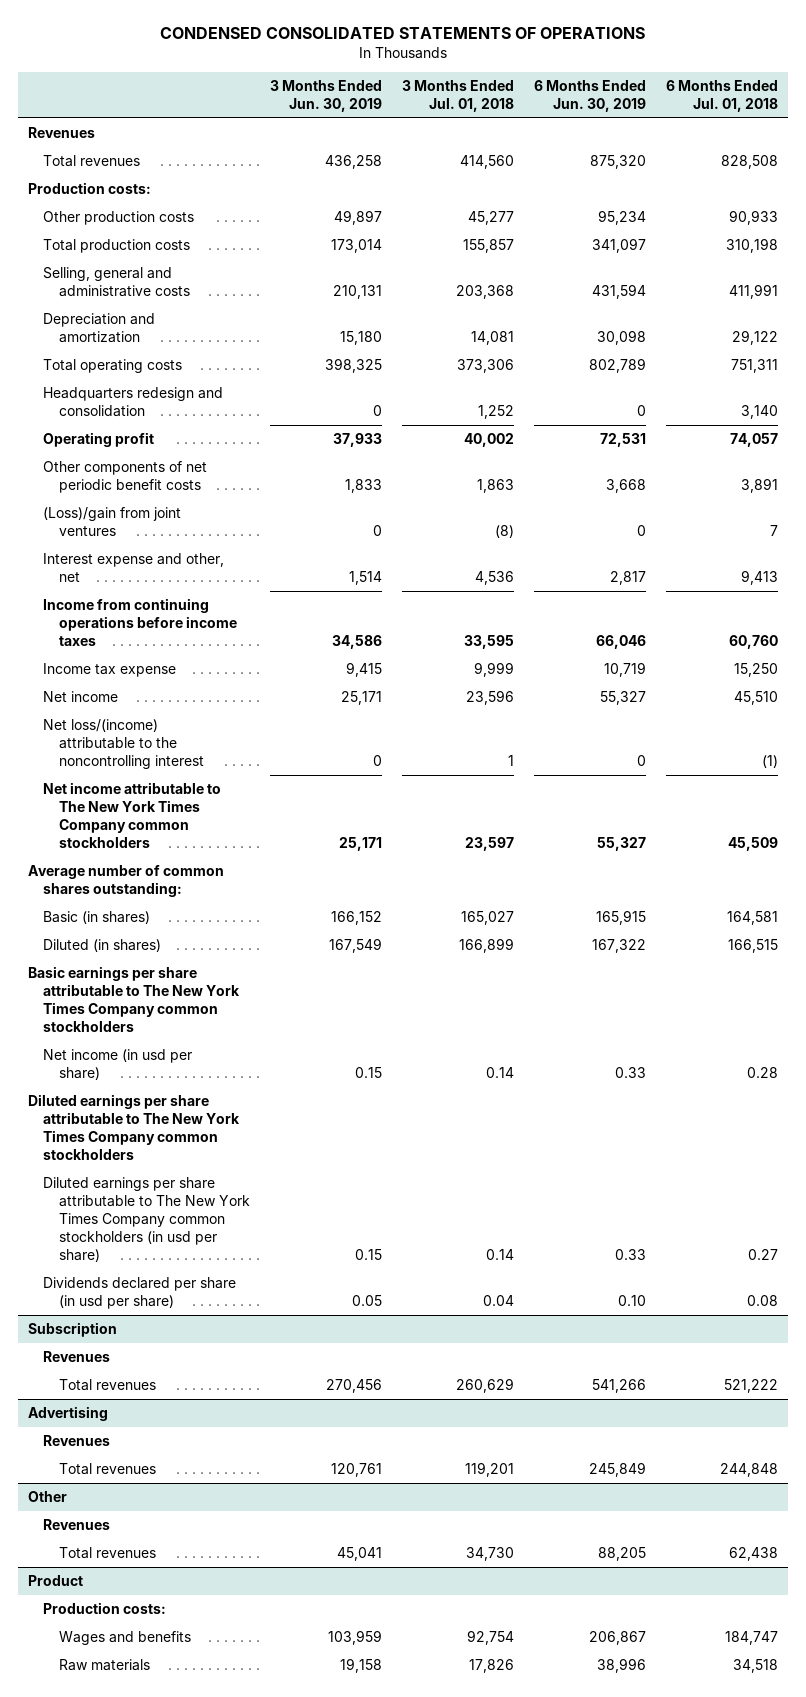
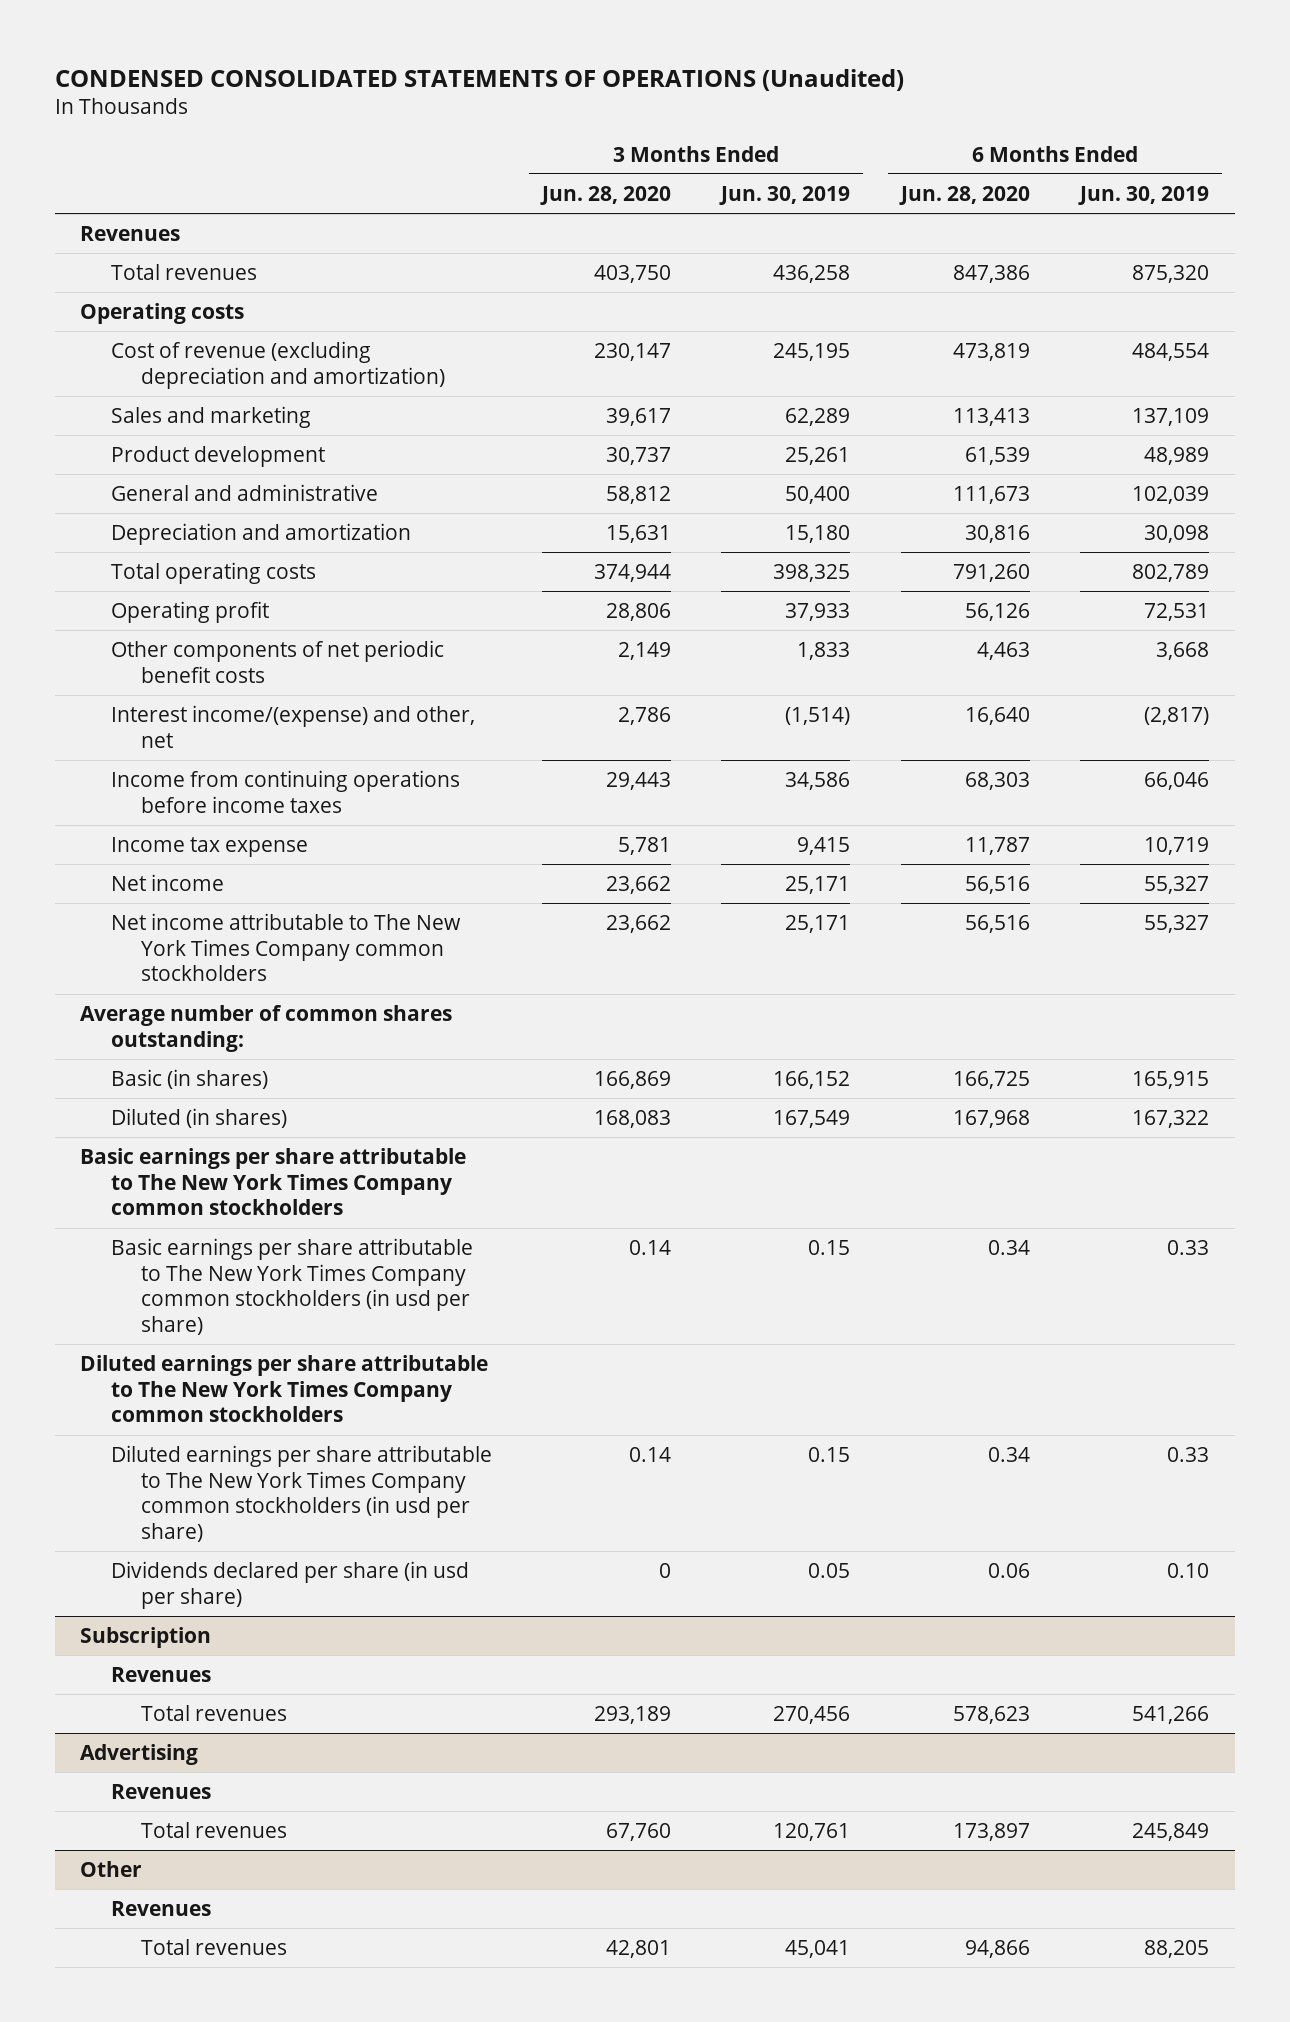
- CONDENSED CONSOLIDATED STATEMENTS OF OPERATIONS
+ CONDENSED CONSOLIDATED STATEMENTS OF OPERATIONS (Unaudited)
- | 3 Months Ended Jun. 30, 2019 | 3 Months Ended Jul. 01, 2018 | 6 Months Ended Jun. 30, 2019 | 6 Months Ended Jul. 01, 2018
+ | 3 Months Ended Jun. 28, 2020 | 3 Months Ended Jun. 30, 2019 | 6 Months Ended Jun. 28, 2020 | 6 Months Ended Jun. 30, 2019
- Production costs:
- Other production costs | 49,897 | 45,277 | 95,234 | 90,933
- Total production costs | 173,014 | 155,857 | 341,097 | 310,198
- Selling, general and administrative costs | 210,131 | 203,368 | 431,594 | 411,991
+ Operating costs
+ Cost of revenue (excluding depreciation and amortization) | 230,147 | 245,195 | 473,819 | 484,554
+ Sales and marketing | 39,617 | 62,289 | 113,413 | 137,109
+ Product development | 30,737 | 25,261 | 61,539 | 48,989
+ General and administrative | 58,812 | 50,400 | 111,673 | 102,039
- Headquarters redesign and consolidation | 0 | 1,252 | 0 | 3,140
- (Loss)/gain from joint ventures | 0 | (8) | 0 | 7
- Interest expense and other, net | 1,514 | 4,536 | 2,817 | 9,413
+ Interest income/(expense) and other, net | 2,786 | (1,514) | 16,640 | (2,817)
- Net loss/(income) attributable to the noncontrolling interest | 0 | 1 | 0 | (1)
- Net income (in usd per share) | 0.15 | 0.14 | 0.33 | 0.28
+ Basic earnings per share attributable to The New York Times Company common stockholders (in usd per share) | 0.14 | 0.15 | 0.34 | 0.33
- Product
- Production costs:
- Wages and benefits | 103,959 | 92,754 | 206,867 | 184,747
- Raw materials | 19,158 | 17,826 | 38,996 | 34,518

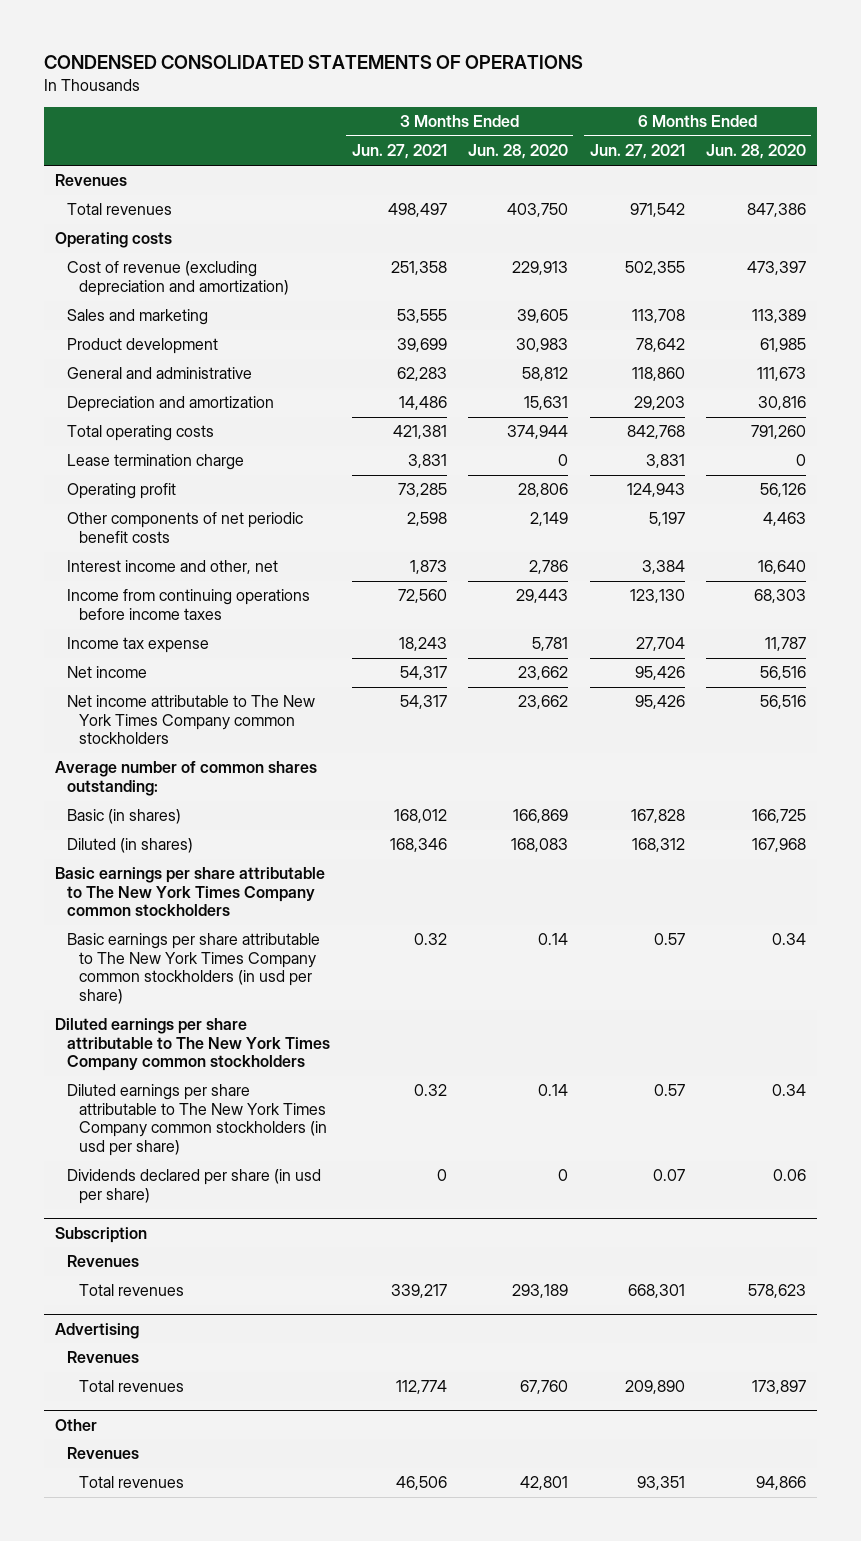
- CONDENSED CONSOLIDATED STATEMENTS OF OPERATIONS (Unaudited)
+ CONDENSED CONSOLIDATED STATEMENTS OF OPERATIONS
- | 3 Months Ended Jun. 28, 2020 | 3 Months Ended Jun. 30, 2019 | 6 Months Ended Jun. 28, 2020 | 6 Months Ended Jun. 30, 2019
+ | 3 Months Ended Jun. 27, 2021 | 3 Months Ended Jun. 28, 2020 | 6 Months Ended Jun. 27, 2021 | 6 Months Ended Jun. 28, 2020
- Cost of revenue (excluding depreciation and amortization) | 230,147 | 245,195 | 473,819 | 484,554
- Sales and marketing | 39,617 | 62,289 | 113,413 | 137,109
- Product development | 30,737 | 25,261 | 61,539 | 48,989
+ Cost of revenue (excluding depreciation and amortization) | 251,358 | 229,913 | 502,355 | 473,397
+ Sales and marketing | 53,555 | 39,605 | 113,708 | 113,389
+ Product development | 39,699 | 30,983 | 78,642 | 61,985
+ Lease termination charge | 3,831 | 0 | 3,831 | 0
- Interest income/(expense) and other, net | 2,786 | (1,514) | 16,640 | (2,817)
+ Interest income and other, net | 1,873 | 2,786 | 3,384 | 16,640

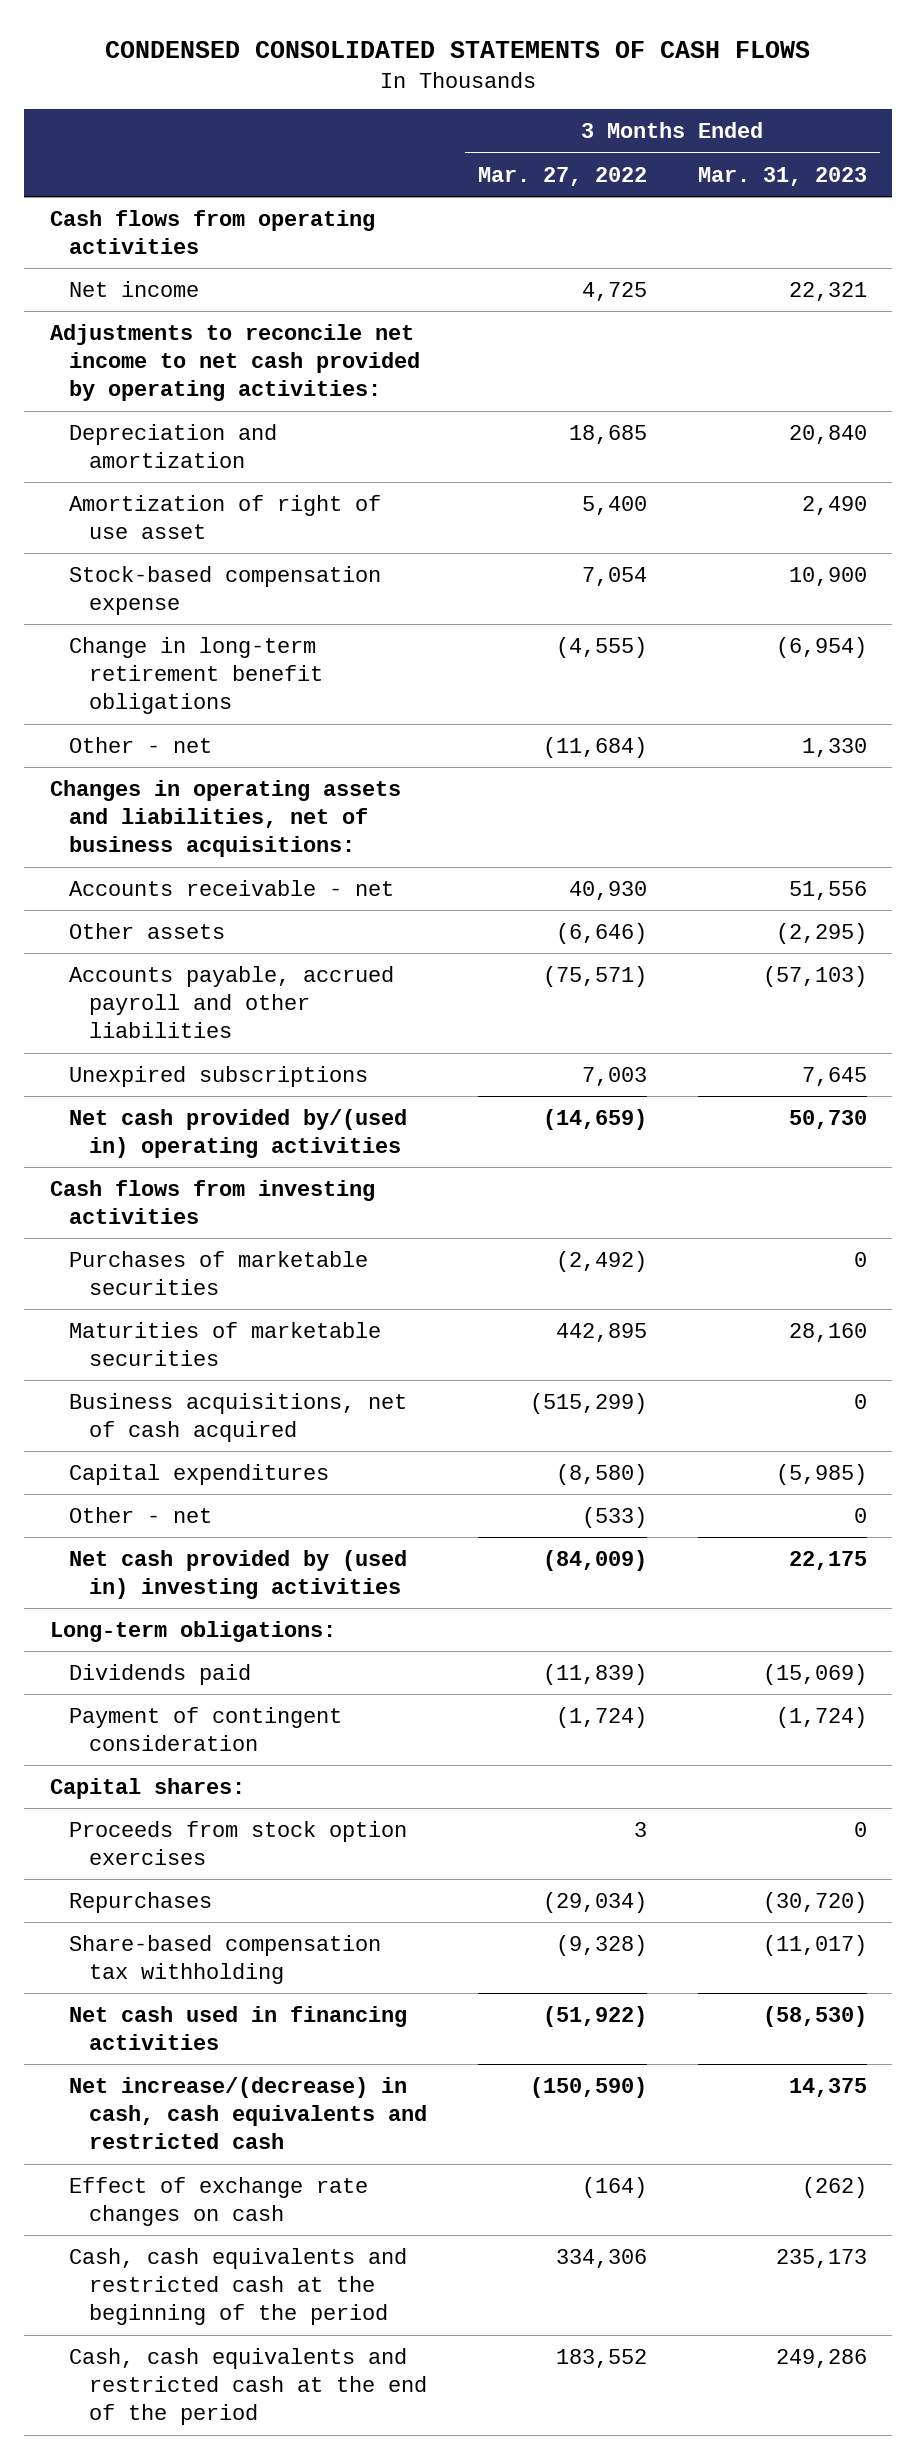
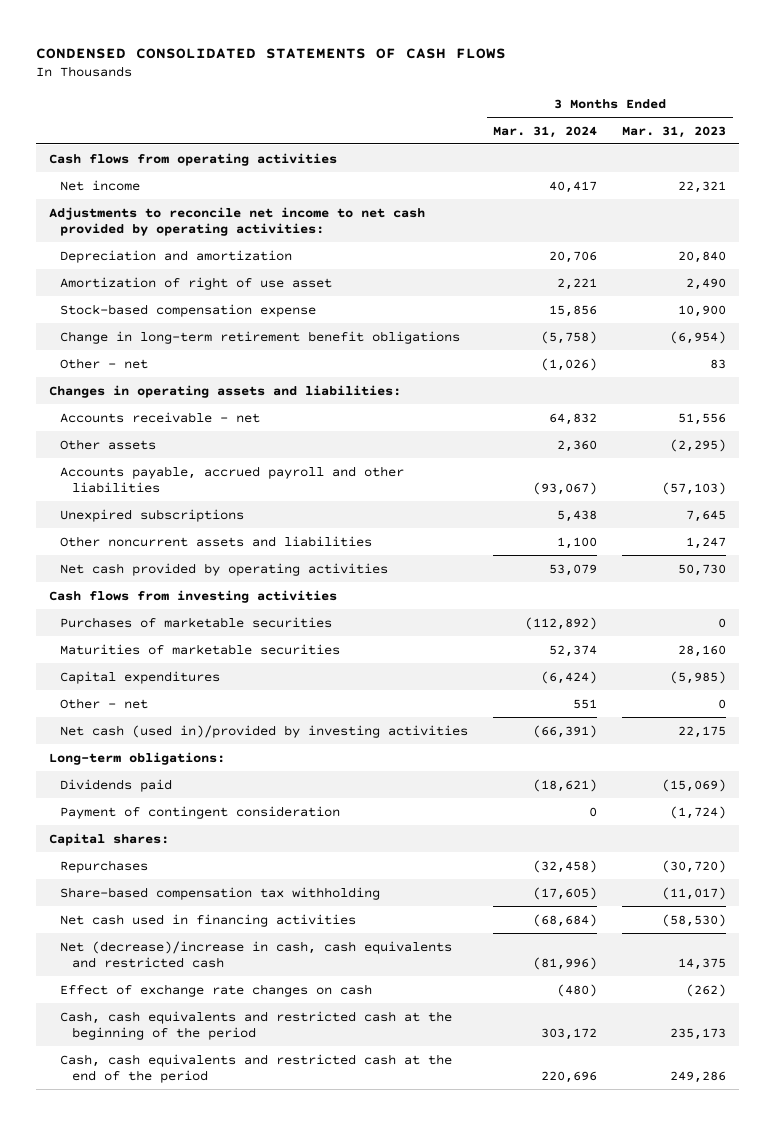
- | 3 Months Ended Mar. 27, 2022 | 3 Months Ended Mar. 31, 2023
+ | 3 Months Ended Mar. 31, 2024 | 3 Months Ended Mar. 31, 2023
- Other - net | (11,684) | 1,330
- Changes in operating assets and liabilities, net of business acquisitions:
+ Other - net | (1,026) | 83
+ Changes in operating assets and liabilities:
- Net cash provided by/(used in) operating activities | (14,659) | 50,730
+ Other noncurrent assets and liabilities | 1,100 | 1,247
+ Net cash provided by operating activities | 53,079 | 50,730
- Business acquisitions, net of cash acquired | (515,299) | 0
- Net cash provided by (used in) investing activities | (84,009) | 22,175
+ Net cash (used in)/provided by investing activities | (66,391) | 22,175
- Proceeds from stock option exercises | 3 | 0
- Net increase/(decrease) in cash, cash equivalents and restricted cash | (150,590) | 14,375
+ Net (decrease)/increase in cash, cash equivalents and restricted cash | (81,996) | 14,375

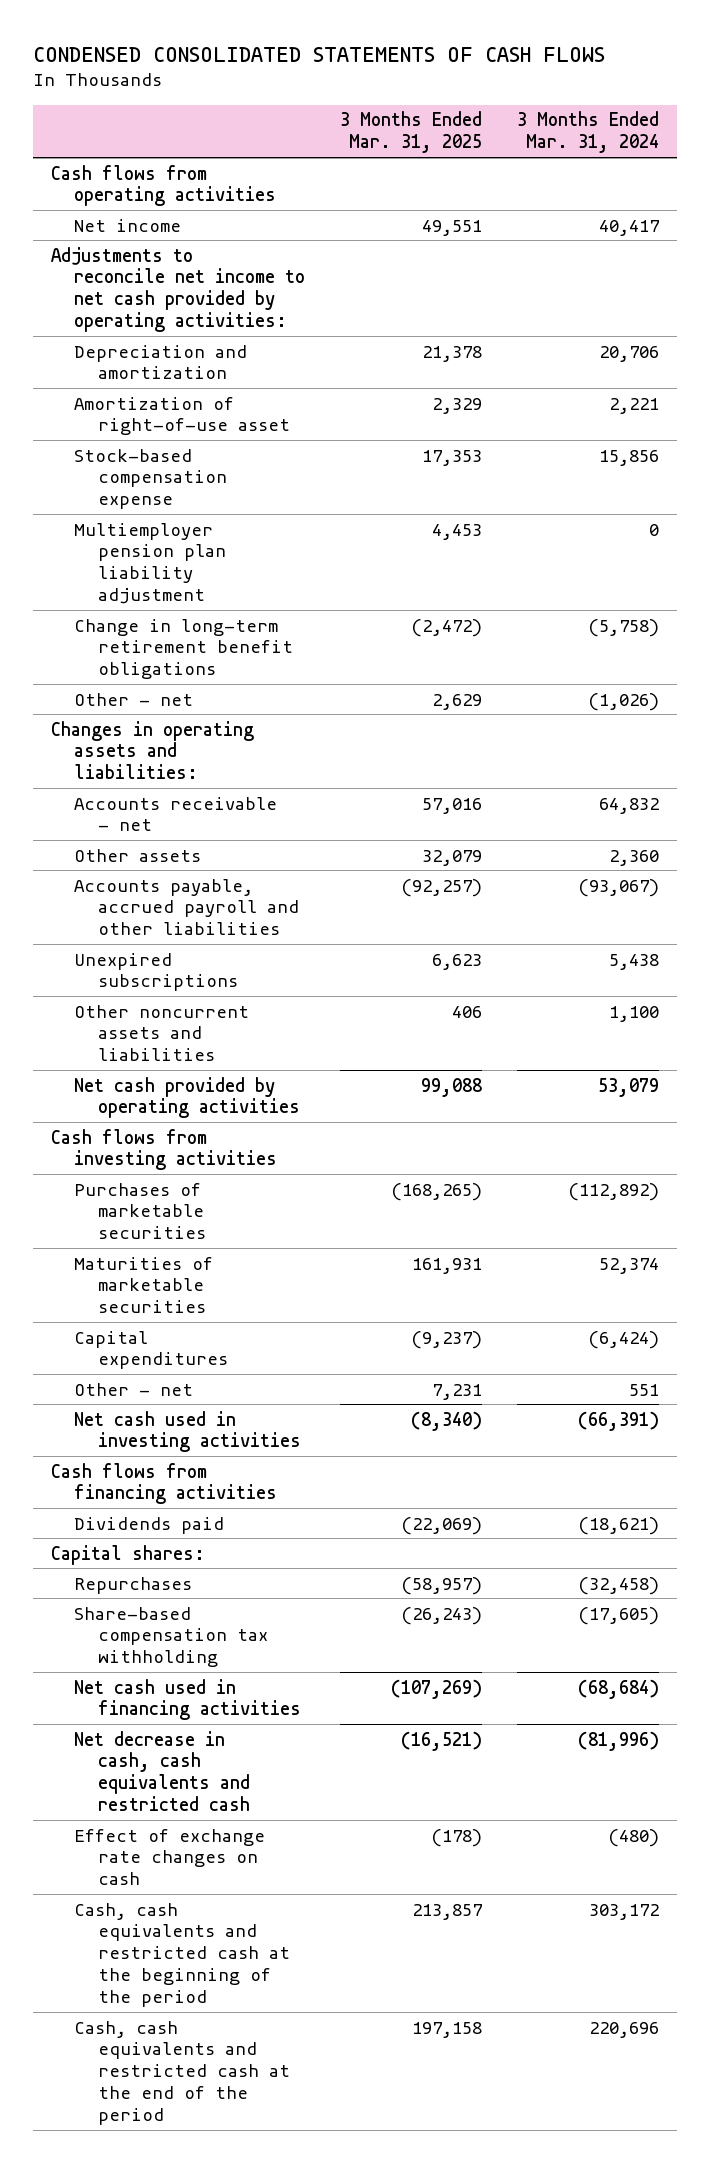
- | 3 Months Ended Mar. 31, 2024 | 3 Months Ended Mar. 31, 2023
+ | 3 Months Ended Mar. 31, 2025 | 3 Months Ended Mar. 31, 2024
- Amortization of right of use asset | 2,221 | 2,490
+ Amortization of right-of-use asset | 2,329 | 2,221
+ Multiemployer pension plan liability adjustment | 4,453 | 0
- Net cash (used in)/provided by investing activities | (66,391) | 22,175
- Long-term obligations:
+ Net cash used in investing activities | (8,340) | (66,391)
+ Cash flows from financing activities
- Payment of contingent consideration | 0 | (1,724)
- Net (decrease)/increase in cash, cash equivalents and restricted cash | (81,996) | 14,375
+ Net decrease in cash, cash equivalents and restricted cash | (16,521) | (81,996)

